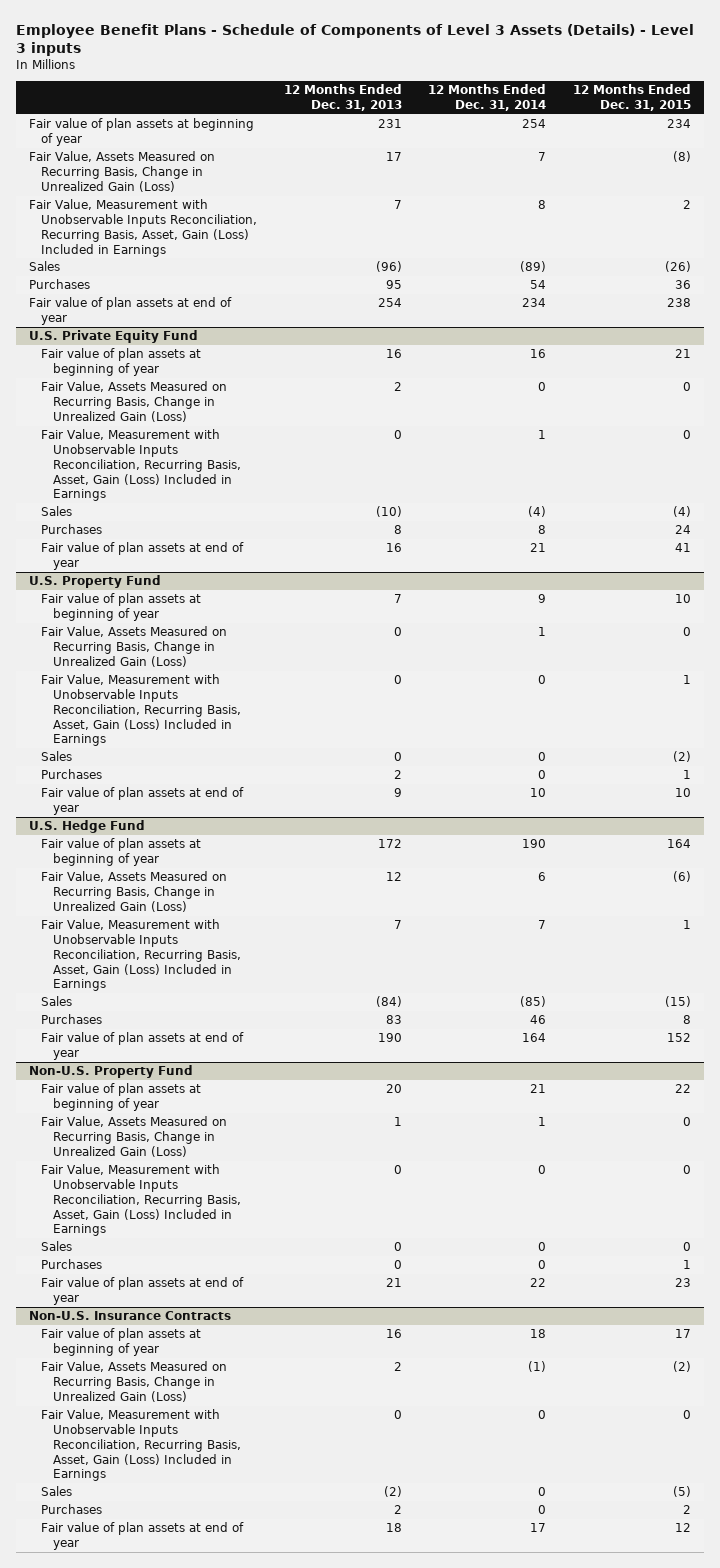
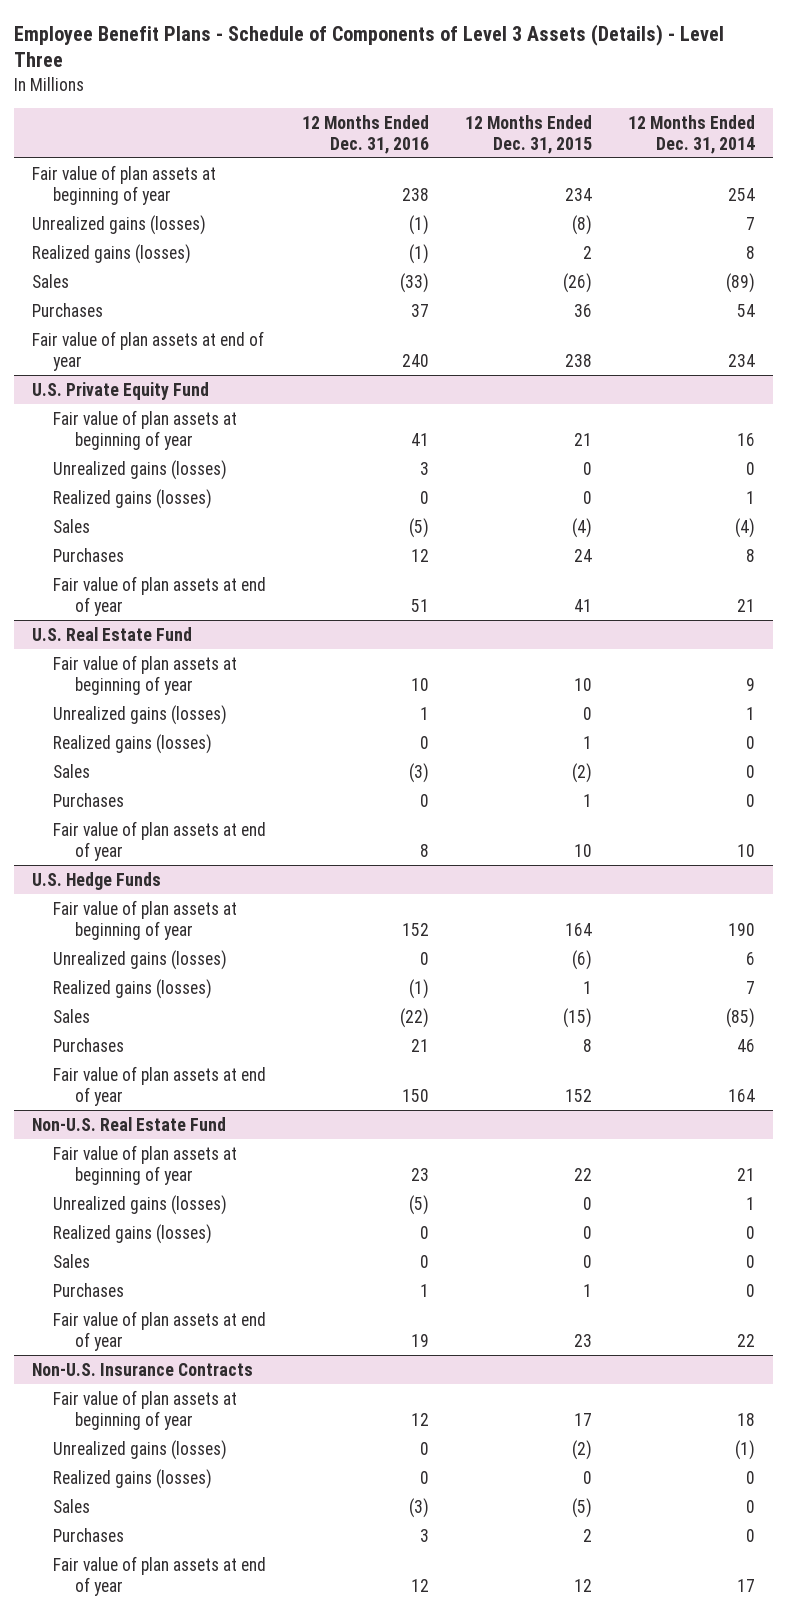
- Employee Benefit Plans - Schedule of Components of Level 3 Assets (Details) - Level 3 inputs
+ Employee Benefit Plans - Schedule of Components of Level 3 Assets (Details) - Level Three
- | 12 Months Ended Dec. 31, 2013 | 12 Months Ended Dec. 31, 2014 | 12 Months Ended Dec. 31, 2015
+ | 12 Months Ended Dec. 31, 2016 | 12 Months Ended Dec. 31, 2015 | 12 Months Ended Dec. 31, 2014
- Fair Value, Assets Measured on Recurring Basis, Change in Unrealized Gain (Loss) | 17 | 7 | (8)
- Fair Value, Measurement with Unobservable Inputs Reconciliation, Recurring Basis, Asset, Gain (Loss) Included in Earnings | 7 | 8 | 2
+ Unrealized gains (losses) | (1) | (8) | 7
+ Realized gains (losses) | (1) | 2 | 8
@ U.S. Private Equity Fund
- Fair Value, Assets Measured on Recurring Basis, Change in Unrealized Gain (Loss) | 2 | 0 | 0
- Fair Value, Measurement with Unobservable Inputs Reconciliation, Recurring Basis, Asset, Gain (Loss) Included in Earnings | 0 | 1 | 0
+ Unrealized gains (losses) | 3 | 0 | 0
+ Realized gains (losses) | 0 | 0 | 1
- U.S. Property Fund
+ U.S. Real Estate Fund
- Fair Value, Assets Measured on Recurring Basis, Change in Unrealized Gain (Loss) | 0 | 1 | 0
- Fair Value, Measurement with Unobservable Inputs Reconciliation, Recurring Basis, Asset, Gain (Loss) Included in Earnings | 0 | 0 | 1
+ Unrealized gains (losses) | 1 | 0 | 1
+ Realized gains (losses) | 0 | 1 | 0
- U.S. Hedge Fund
+ U.S. Hedge Funds
- Fair Value, Assets Measured on Recurring Basis, Change in Unrealized Gain (Loss) | 12 | 6 | (6)
- Fair Value, Measurement with Unobservable Inputs Reconciliation, Recurring Basis, Asset, Gain (Loss) Included in Earnings | 7 | 7 | 1
+ Unrealized gains (losses) | 0 | (6) | 6
+ Realized gains (losses) | (1) | 1 | 7
- Non-U.S. Property Fund
+ Non-U.S. Real Estate Fund
- Fair Value, Assets Measured on Recurring Basis, Change in Unrealized Gain (Loss) | 1 | 1 | 0
- Fair Value, Measurement with Unobservable Inputs Reconciliation, Recurring Basis, Asset, Gain (Loss) Included in Earnings | 0 | 0 | 0
+ Unrealized gains (losses) | (5) | 0 | 1
+ Realized gains (losses) | 0 | 0 | 0
@ Non-U.S. Insurance Contracts
- Fair Value, Assets Measured on Recurring Basis, Change in Unrealized Gain (Loss) | 2 | (1) | (2)
- Fair Value, Measurement with Unobservable Inputs Reconciliation, Recurring Basis, Asset, Gain (Loss) Included in Earnings | 0 | 0 | 0
+ Unrealized gains (losses) | 0 | (2) | (1)
+ Realized gains (losses) | 0 | 0 | 0

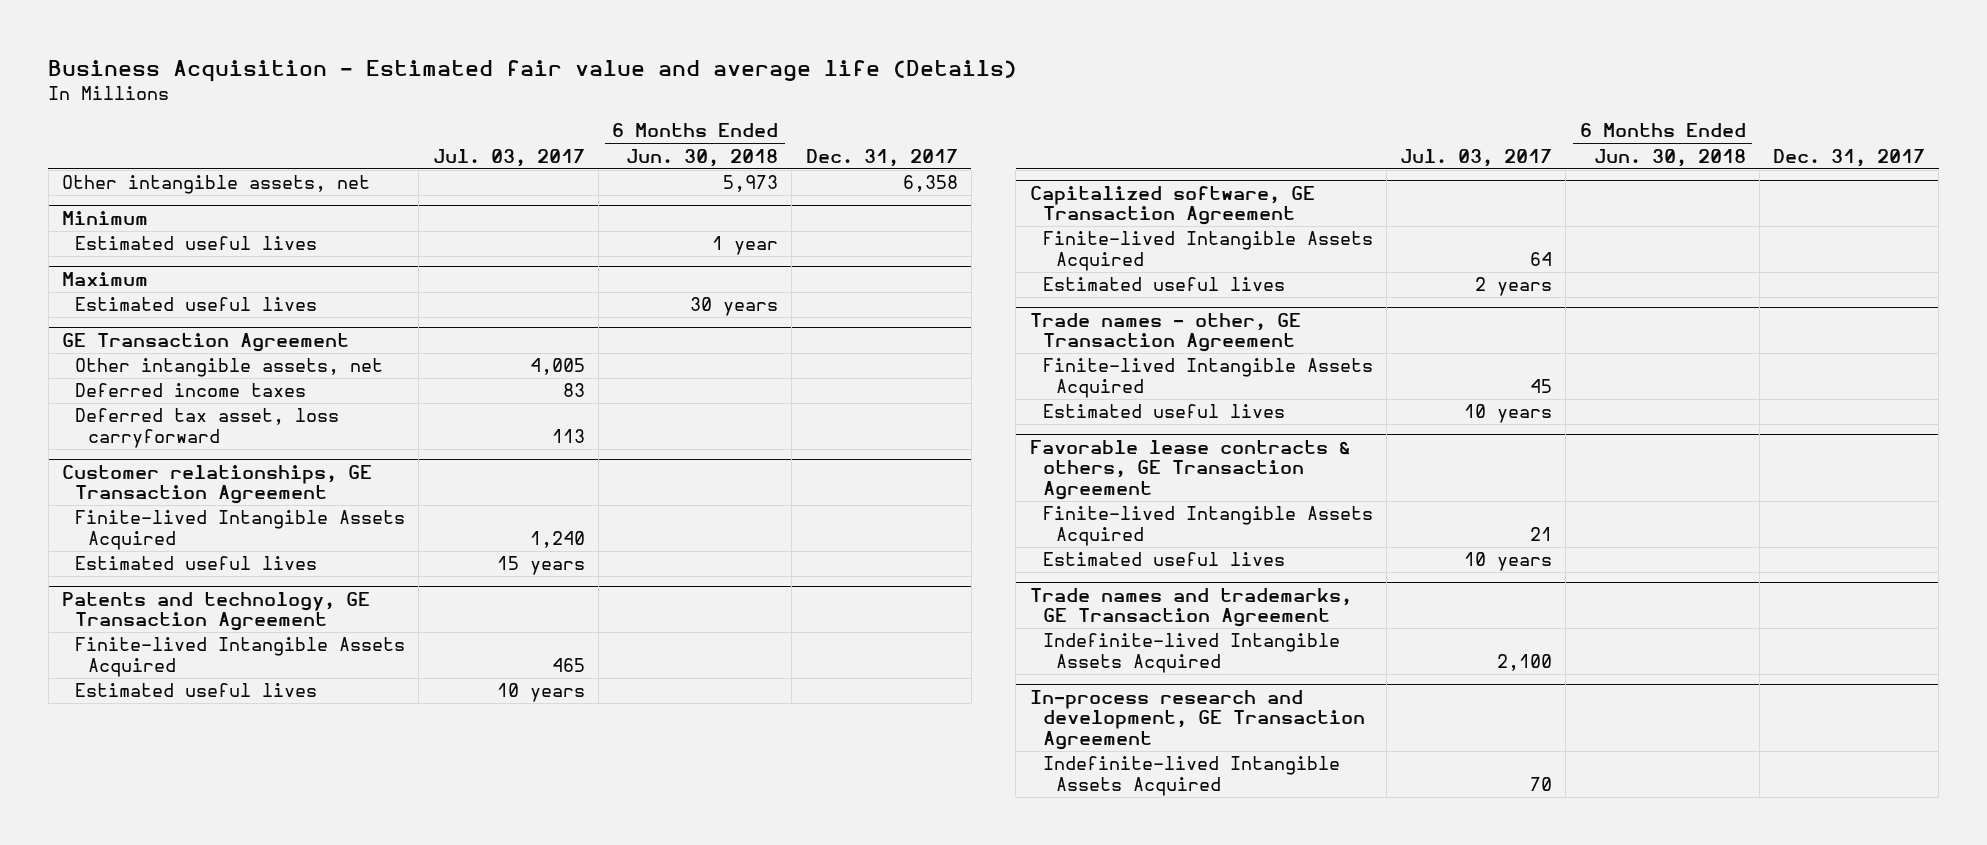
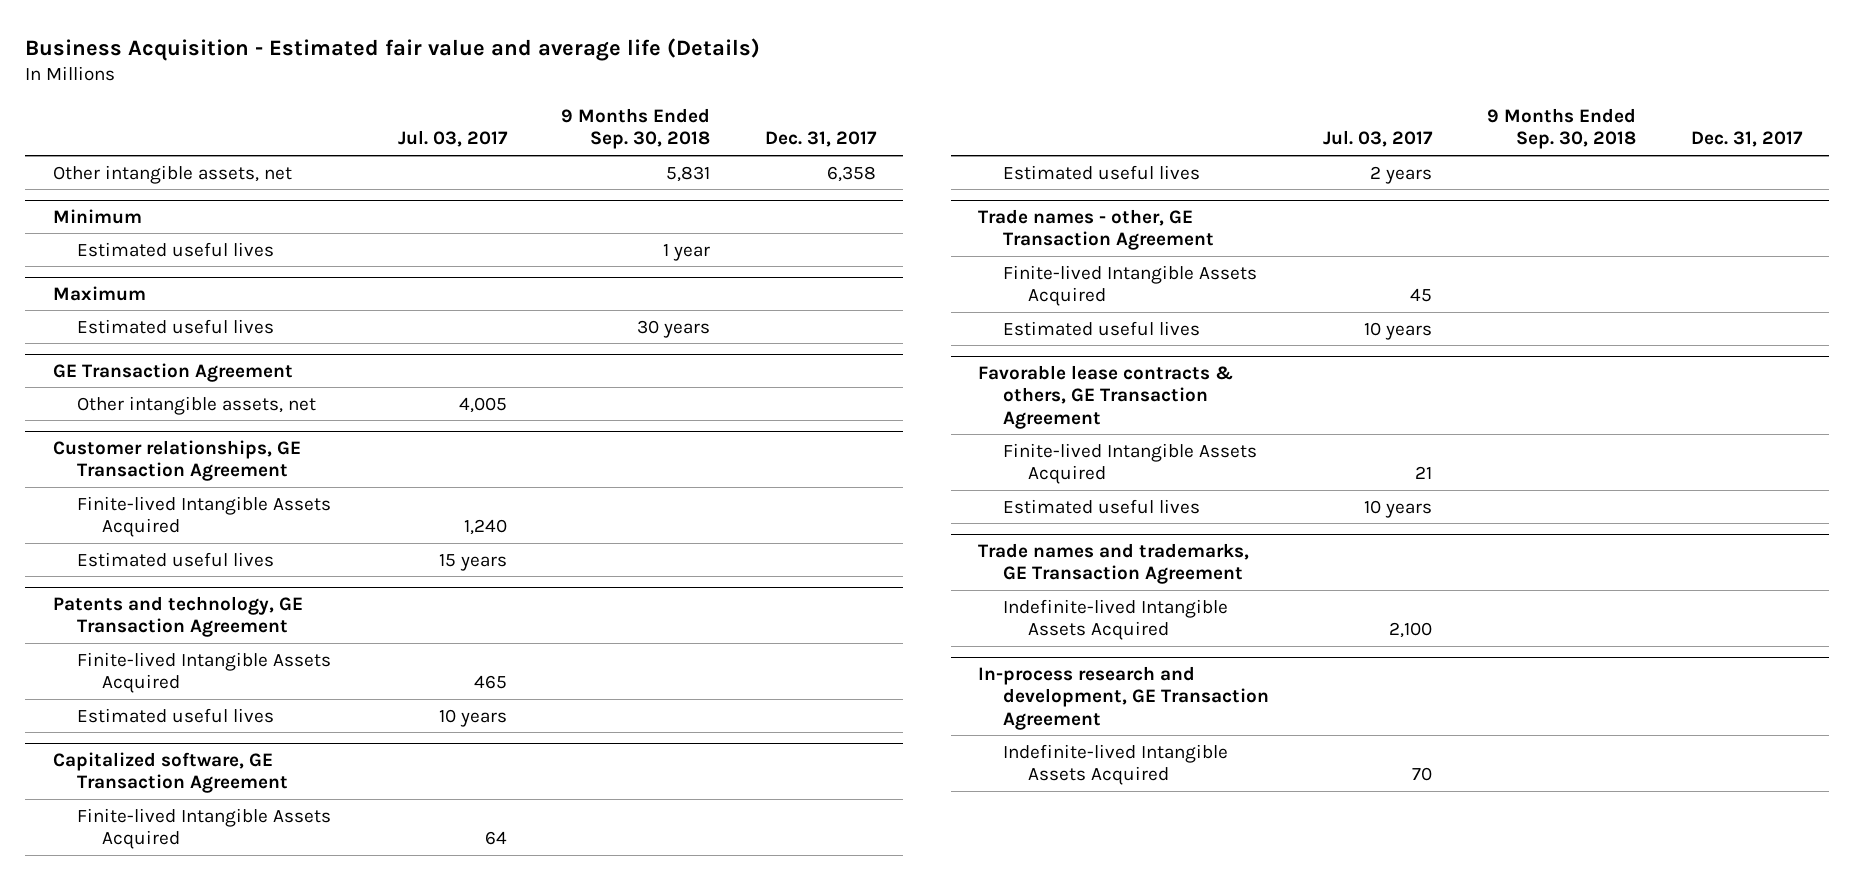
- | Jul. 03, 2017 | 6 Months Ended Jun. 30, 2018 | Dec. 31, 2017
+ | Jul. 03, 2017 | 9 Months Ended Sep. 30, 2018 | Dec. 31, 2017
@ GE Transaction Agreement
- Deferred income taxes | 83 | |
- Deferred tax asset, loss carryforward | 113 | |

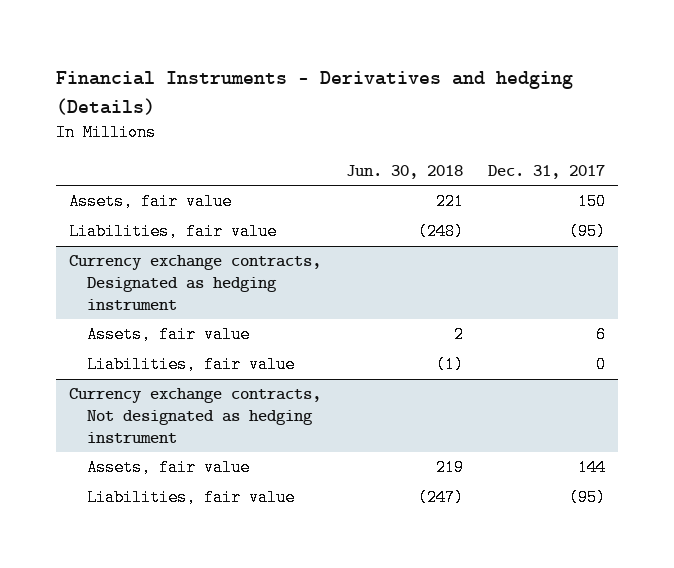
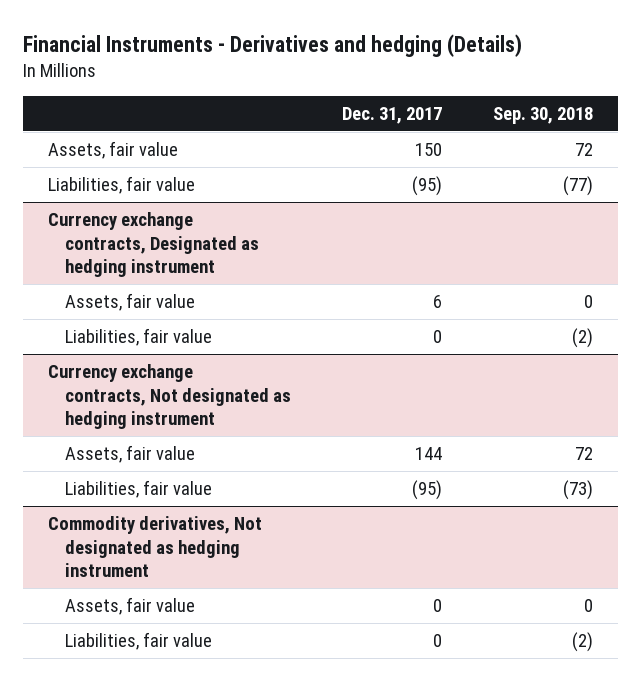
- | Jun. 30, 2018 | Dec. 31, 2017
+ | Dec. 31, 2017 | Sep. 30, 2018
+ Commodity derivatives, Not designated as hedging instrument
+ Assets, fair value | 0 | 0
+ Liabilities, fair value | 0 | (2)

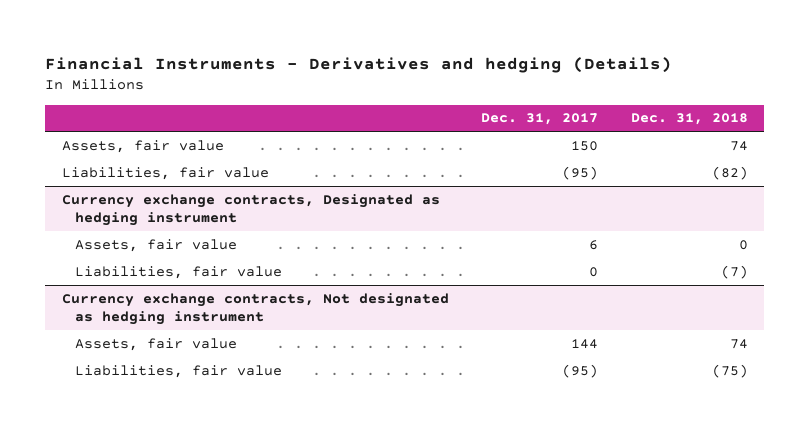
- | Dec. 31, 2017 | Sep. 30, 2018
+ | Dec. 31, 2017 | Dec. 31, 2018
- Commodity derivatives, Not designated as hedging instrument
- Assets, fair value | 0 | 0
- Liabilities, fair value | 0 | (2)

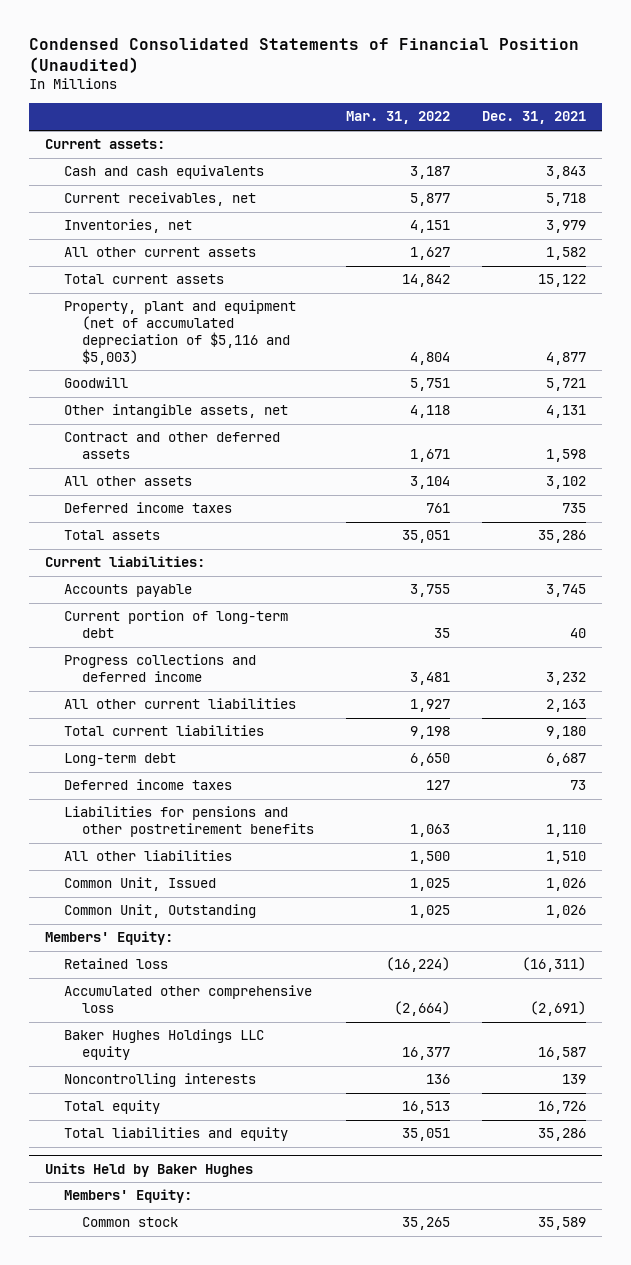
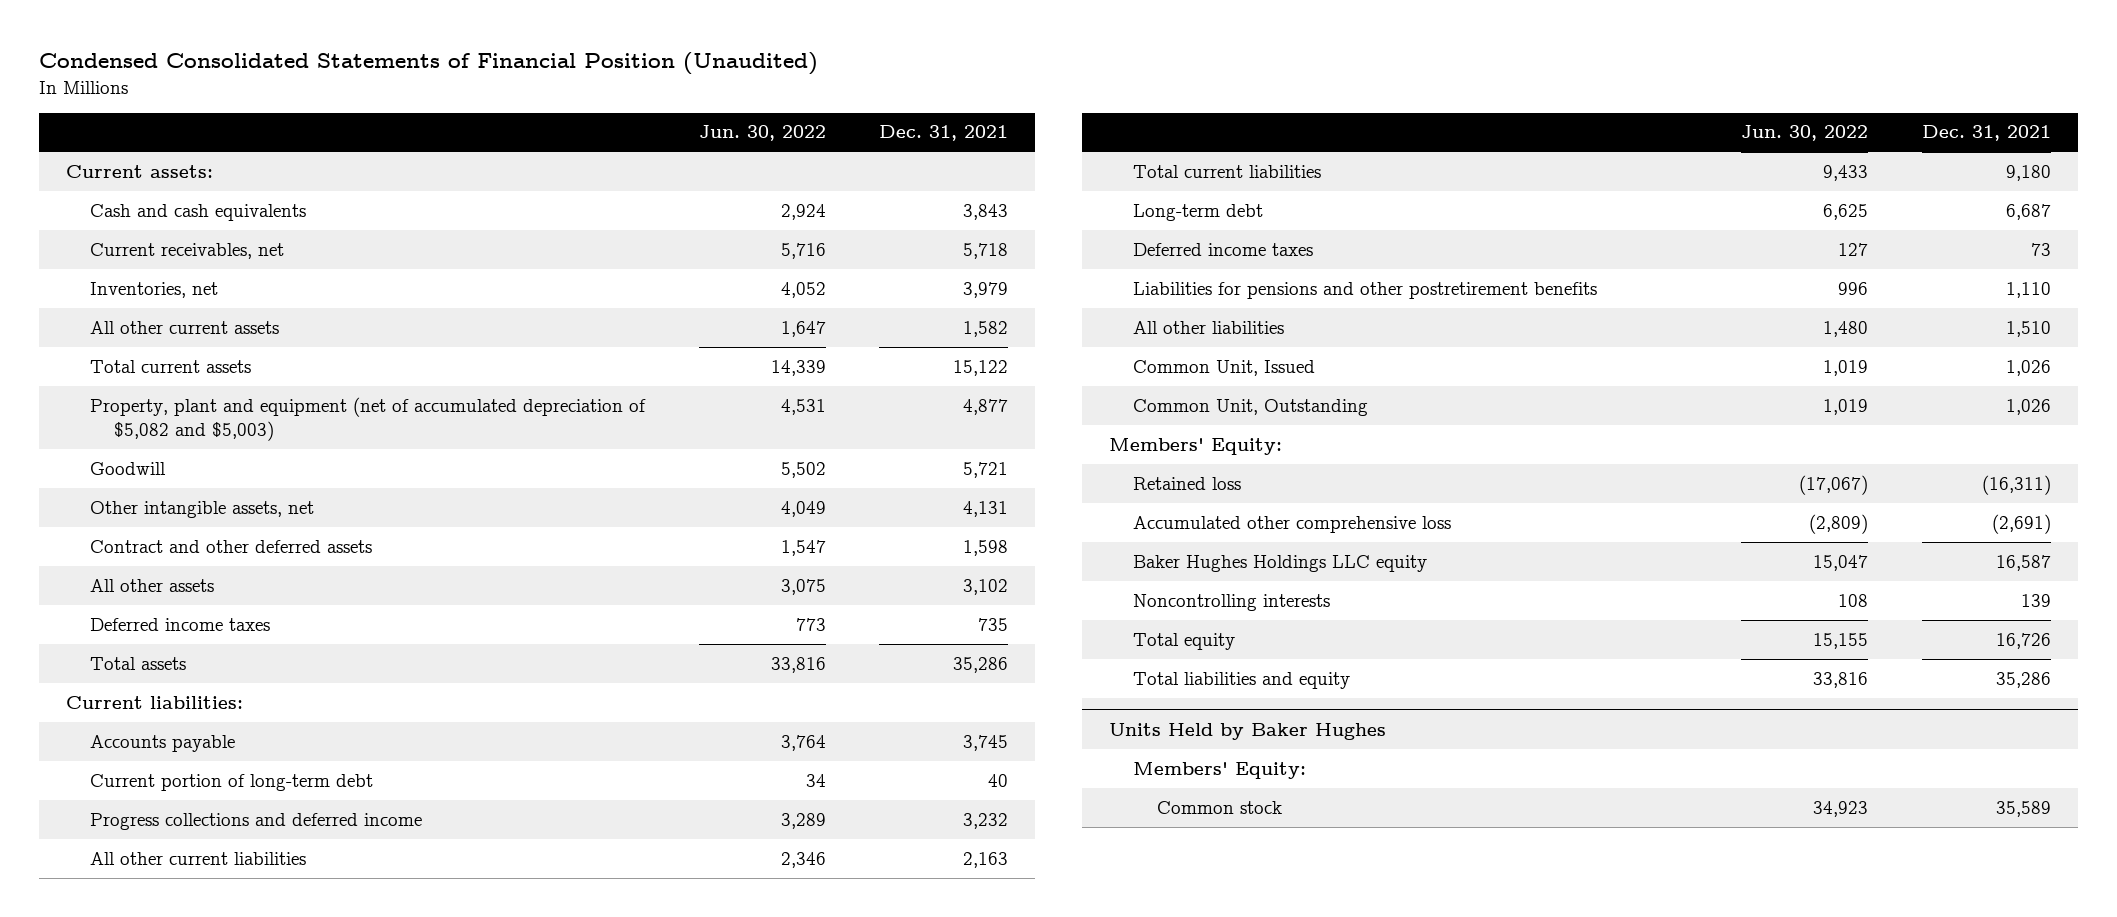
- | Mar. 31, 2022 | Dec. 31, 2021
+ | Jun. 30, 2022 | Dec. 31, 2021
- Property, plant and equipment (net of accumulated depreciation of $5,116 and $5,003) | 4,804 | 4,877
+ Property, plant and equipment (net of accumulated depreciation of $5,082 and $5,003) | 4,531 | 4,877

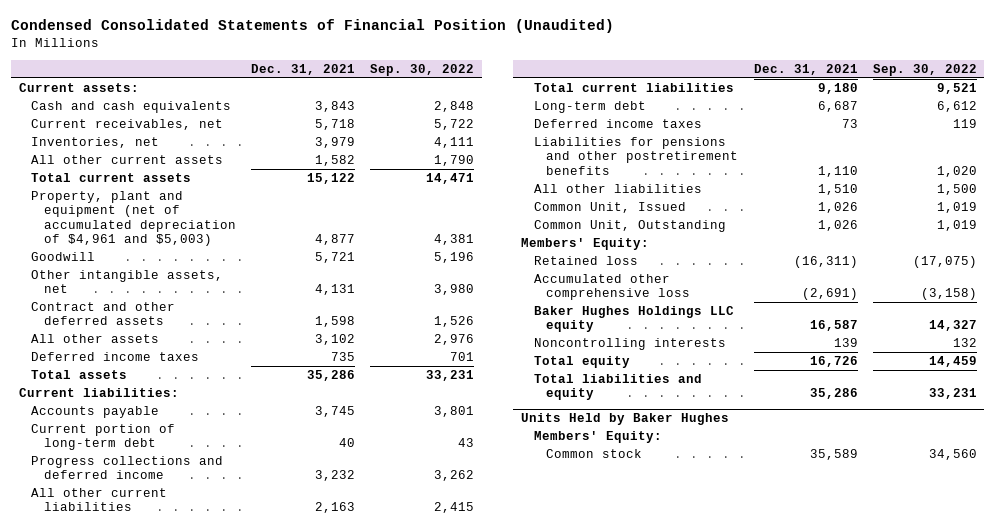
- | Jun. 30, 2022 | Dec. 31, 2021
+ | Dec. 31, 2021 | Sep. 30, 2022
- Property, plant and equipment (net of accumulated depreciation of $5,082 and $5,003) | 4,531 | 4,877
+ Property, plant and equipment (net of accumulated depreciation of $4,961 and $5,003) | 4,877 | 4,381

